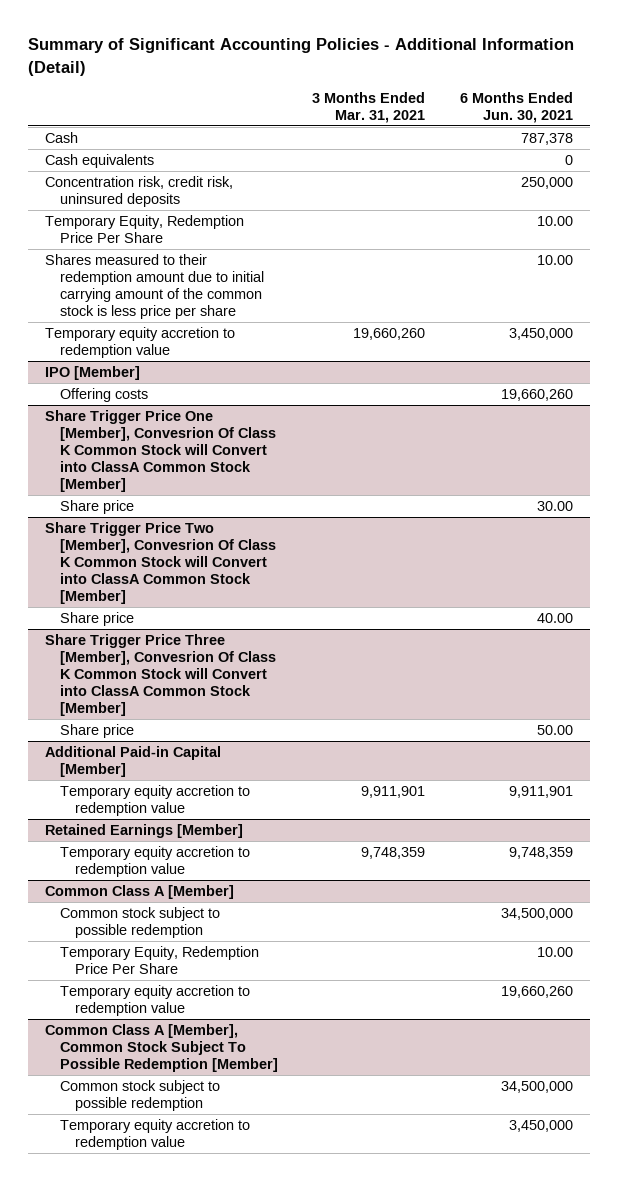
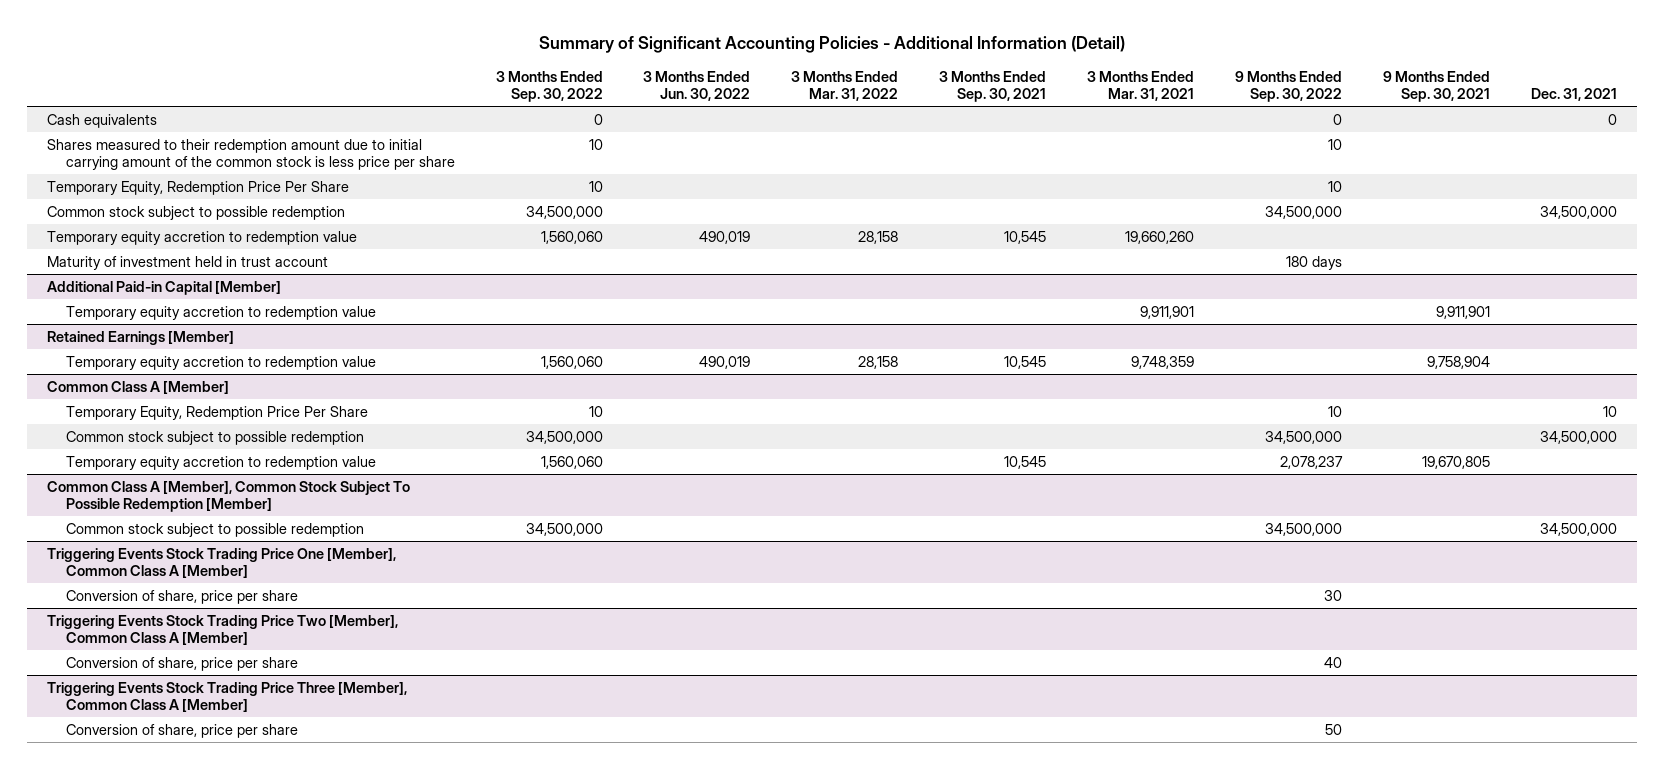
- | 3 Months Ended Mar. 31, 2021 | 6 Months Ended Jun. 30, 2021
+ | 3 Months Ended Sep. 30, 2022 | 3 Months Ended Jun. 30, 2022 | 3 Months Ended Mar. 31, 2022 | 3 Months Ended Sep. 30, 2021 | 3 Months Ended Mar. 31, 2021 | 9 Months Ended Sep. 30, 2022 | 9 Months Ended Sep. 30, 2021 | Dec. 31, 2021
- Cash | | 787,378
- Concentration risk, credit risk, uninsured deposits | | 250,000
moved down: Temporary Equity, Redemption Price Per Share | 10 | | | | | 10 | |
+ Common stock subject to possible redemption | 34,500,000 | | | | | 34,500,000 | | 34,500,000
- IPO [Member]
- Offering costs | | 19,660,260
- Share Trigger Price One [Member], Convesrion Of Class K Common Stock will Convert into ClassA Common Stock [Member]
- Share price | | 30.00
- Share Trigger Price Two [Member], Convesrion Of Class K Common Stock will Convert into ClassA Common Stock [Member]
- Share price | | 40.00
- Share Trigger Price Three [Member], Convesrion Of Class K Common Stock will Convert into ClassA Common Stock [Member]
- Share price | | 50.00
+ Maturity of investment held in trust account | | | | | | 180 days | |
@ Common Class A [Member]
moved down: Common stock subject to possible redemption | 34,500,000 | | | | | 34,500,000 | | 34,500,000
@ Common Class A [Member], Common Stock Subject To Possible Redemption [Member]
- Temporary equity accretion to redemption value | | 3,450,000
+ Triggering Events Stock Trading Price One [Member], Common Class A [Member]
+ Conversion of share, price per share | | | | | | 30 | |
+ Triggering Events Stock Trading Price Two [Member], Common Class A [Member]
+ Conversion of share, price per share | | | | | | 40 | |
+ Triggering Events Stock Trading Price Three [Member], Common Class A [Member]
+ Conversion of share, price per share | | | | | | 50 | |

